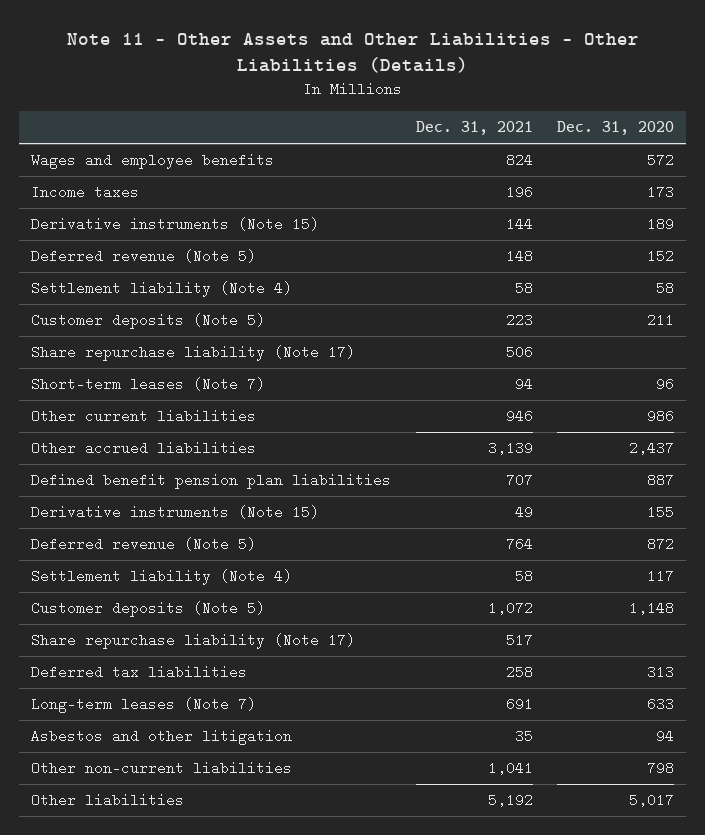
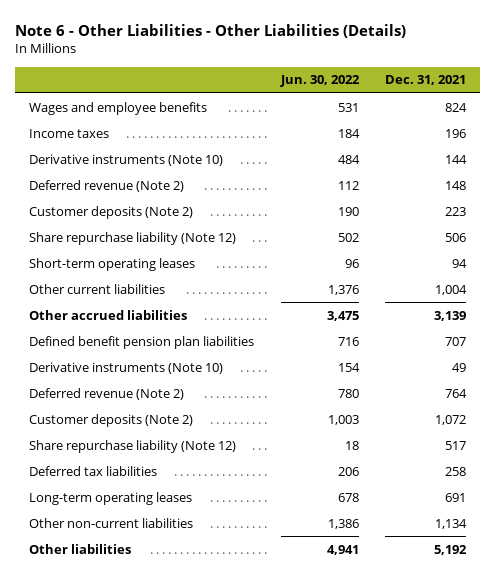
- Note 11 - Other Assets and Other Liabilities - Other Liabilities (Details)
+ Note 6 - Other Liabilities - Other Liabilities (Details)
- | Dec. 31, 2021 | Dec. 31, 2020
+ | Jun. 30, 2022 | Dec. 31, 2021
- Derivative instruments (Note 15) | 144 | 189
- Deferred revenue (Note 5) | 148 | 152
- Settlement liability (Note 4) | 58 | 58
- Customer deposits (Note 5) | 223 | 211
- Share repurchase liability (Note 17) | 506 |
- Short-term leases (Note 7) | 94 | 96
- Other current liabilities | 946 | 986
+ Derivative instruments (Note 10) | 484 | 144
+ Deferred revenue (Note 2) | 112 | 148
+ Customer deposits (Note 2) | 190 | 223
+ Share repurchase liability (Note 12) | 502 | 506
+ Short-term operating leases | 96 | 94
+ Other current liabilities | 1,376 | 1,004
- Derivative instruments (Note 15) | 49 | 155
- Deferred revenue (Note 5) | 764 | 872
- Settlement liability (Note 4) | 58 | 117
- Customer deposits (Note 5) | 1,072 | 1,148
- Share repurchase liability (Note 17) | 517 |
+ Derivative instruments (Note 10) | 154 | 49
+ Deferred revenue (Note 2) | 780 | 764
+ Customer deposits (Note 2) | 1,003 | 1,072
+ Share repurchase liability (Note 12) | 18 | 517
- Long-term leases (Note 7) | 691 | 633
- Asbestos and other litigation | 35 | 94
- Other non-current liabilities | 1,041 | 798
+ Long-term operating leases | 678 | 691
+ Other non-current liabilities | 1,386 | 1,134

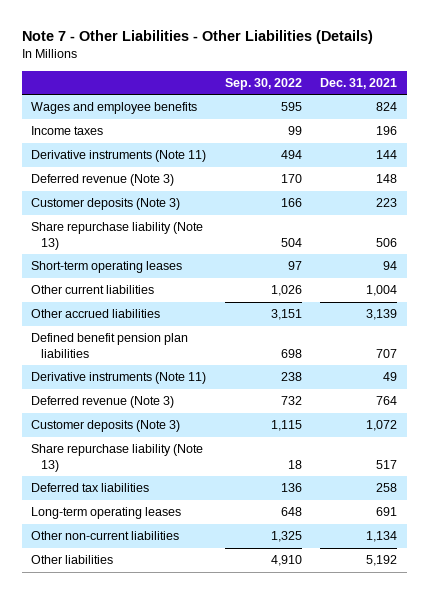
- Note 6 - Other Liabilities - Other Liabilities (Details)
+ Note 7 - Other Liabilities - Other Liabilities (Details)
- | Jun. 30, 2022 | Dec. 31, 2021
+ | Sep. 30, 2022 | Dec. 31, 2021
- Derivative instruments (Note 10) | 484 | 144
- Deferred revenue (Note 2) | 112 | 148
- Customer deposits (Note 2) | 190 | 223
- Share repurchase liability (Note 12) | 502 | 506
+ Derivative instruments (Note 11) | 494 | 144
+ Deferred revenue (Note 3) | 170 | 148
+ Customer deposits (Note 3) | 166 | 223
+ Share repurchase liability (Note 13) | 504 | 506
- Derivative instruments (Note 10) | 154 | 49
- Deferred revenue (Note 2) | 780 | 764
- Customer deposits (Note 2) | 1,003 | 1,072
- Share repurchase liability (Note 12) | 18 | 517
+ Derivative instruments (Note 11) | 238 | 49
+ Deferred revenue (Note 3) | 732 | 764
+ Customer deposits (Note 3) | 1,115 | 1,072
+ Share repurchase liability (Note 13) | 18 | 517

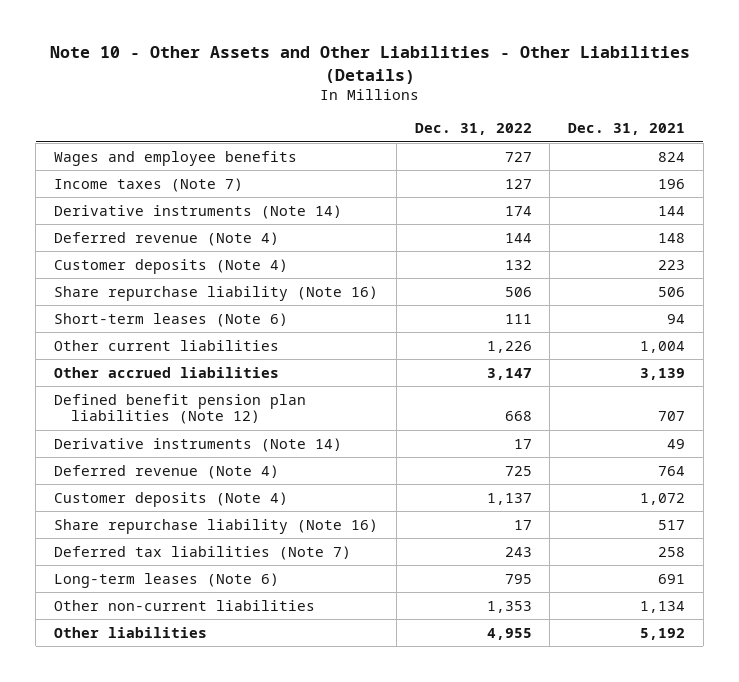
- Note 7 - Other Liabilities - Other Liabilities (Details)
+ Note 10 - Other Assets and Other Liabilities - Other Liabilities (Details)
- | Sep. 30, 2022 | Dec. 31, 2021
+ | Dec. 31, 2022 | Dec. 31, 2021
- Income taxes | 99 | 196
- Derivative instruments (Note 11) | 494 | 144
- Deferred revenue (Note 3) | 170 | 148
- Customer deposits (Note 3) | 166 | 223
- Share repurchase liability (Note 13) | 504 | 506
- Short-term operating leases | 97 | 94
+ Income taxes (Note 7) | 127 | 196
+ Derivative instruments (Note 14) | 174 | 144
+ Deferred revenue (Note 4) | 144 | 148
+ Customer deposits (Note 4) | 132 | 223
+ Share repurchase liability (Note 16) | 506 | 506
+ Short-term leases (Note 6) | 111 | 94
- Defined benefit pension plan liabilities | 698 | 707
- Derivative instruments (Note 11) | 238 | 49
- Deferred revenue (Note 3) | 732 | 764
- Customer deposits (Note 3) | 1,115 | 1,072
- Share repurchase liability (Note 13) | 18 | 517
- Deferred tax liabilities | 136 | 258
- Long-term operating leases | 648 | 691
+ Defined benefit pension plan liabilities (Note 12) | 668 | 707
+ Derivative instruments (Note 14) | 17 | 49
+ Deferred revenue (Note 4) | 725 | 764
+ Customer deposits (Note 4) | 1,137 | 1,072
+ Share repurchase liability (Note 16) | 17 | 517
+ Deferred tax liabilities (Note 7) | 243 | 258
+ Long-term leases (Note 6) | 795 | 691

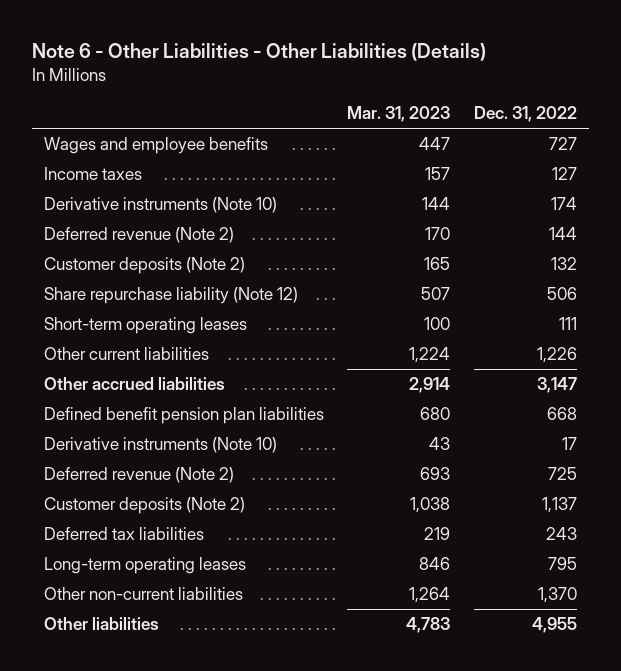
- Note 10 - Other Assets and Other Liabilities - Other Liabilities (Details)
+ Note 6 - Other Liabilities - Other Liabilities (Details)
- | Dec. 31, 2022 | Dec. 31, 2021
+ | Mar. 31, 2023 | Dec. 31, 2022
- Income taxes (Note 7) | 127 | 196
- Derivative instruments (Note 14) | 174 | 144
- Deferred revenue (Note 4) | 144 | 148
- Customer deposits (Note 4) | 132 | 223
- Share repurchase liability (Note 16) | 506 | 506
- Short-term leases (Note 6) | 111 | 94
+ Income taxes | 157 | 127
+ Derivative instruments (Note 10) | 144 | 174
+ Deferred revenue (Note 2) | 170 | 144
+ Customer deposits (Note 2) | 165 | 132
+ Share repurchase liability (Note 12) | 507 | 506
+ Short-term operating leases | 100 | 111
- Defined benefit pension plan liabilities (Note 12) | 668 | 707
- Derivative instruments (Note 14) | 17 | 49
- Deferred revenue (Note 4) | 725 | 764
- Customer deposits (Note 4) | 1,137 | 1,072
- Share repurchase liability (Note 16) | 17 | 517
- Deferred tax liabilities (Note 7) | 243 | 258
- Long-term leases (Note 6) | 795 | 691
- Other non-current liabilities | 1,353 | 1,134
+ Defined benefit pension plan liabilities | 680 | 668
+ Derivative instruments (Note 10) | 43 | 17
+ Deferred revenue (Note 2) | 693 | 725
+ Customer deposits (Note 2) | 1,038 | 1,137
+ Deferred tax liabilities | 219 | 243
+ Long-term operating leases | 846 | 795
+ Other non-current liabilities | 1,264 | 1,370

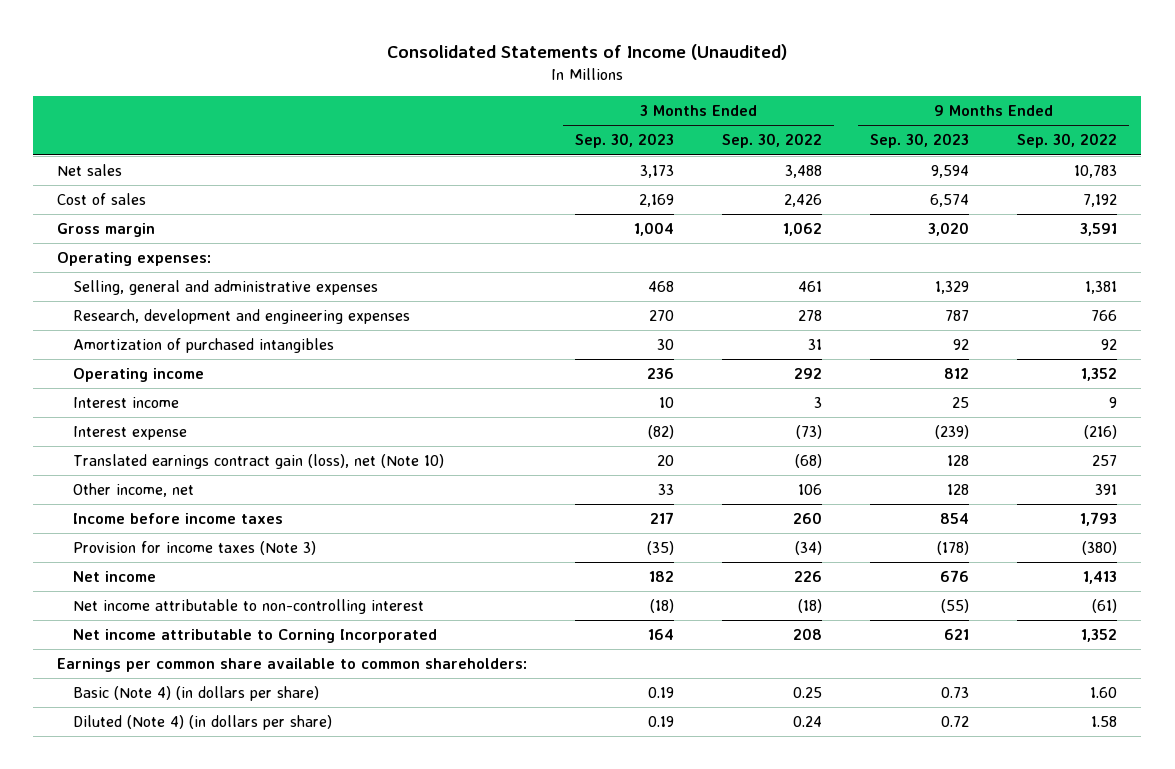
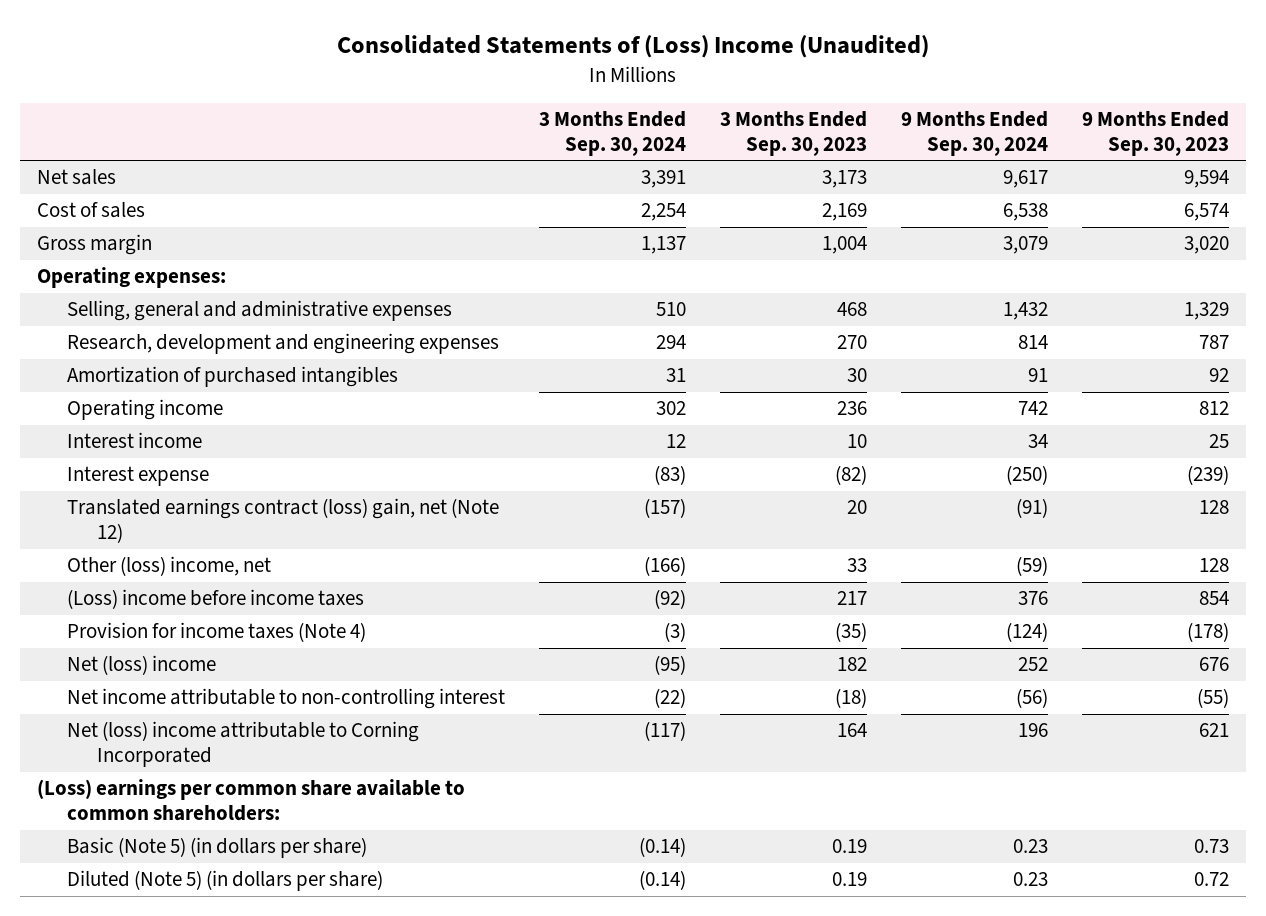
- Consolidated Statements of Income (Unaudited)
+ Consolidated Statements of (Loss) Income (Unaudited)
- | 3 Months Ended Sep. 30, 2023 | 3 Months Ended Sep. 30, 2022 | 9 Months Ended Sep. 30, 2023 | 9 Months Ended Sep. 30, 2022
+ | 3 Months Ended Sep. 30, 2024 | 3 Months Ended Sep. 30, 2023 | 9 Months Ended Sep. 30, 2024 | 9 Months Ended Sep. 30, 2023
- Translated earnings contract gain (loss), net (Note 10) | 20 | (68) | 128 | 257
- Other income, net | 33 | 106 | 128 | 391
- Income before income taxes | 217 | 260 | 854 | 1,793
- Provision for income taxes (Note 3) | (35) | (34) | (178) | (380)
- Net income | 182 | 226 | 676 | 1,413
+ Translated earnings contract (loss) gain, net (Note 12) | (157) | 20 | (91) | 128
+ Other (loss) income, net | (166) | 33 | (59) | 128
+ (Loss) income before income taxes | (92) | 217 | 376 | 854
+ Provision for income taxes (Note 4) | (3) | (35) | (124) | (178)
+ Net (loss) income | (95) | 182 | 252 | 676
- Net income attributable to Corning Incorporated | 164 | 208 | 621 | 1,352
- Earnings per common share available to common shareholders:
- Basic (Note 4) (in dollars per share) | 0.19 | 0.25 | 0.73 | 1.60
- Diluted (Note 4) (in dollars per share) | 0.19 | 0.24 | 0.72 | 1.58
+ Net (loss) income attributable to Corning Incorporated | (117) | 164 | 196 | 621
+ (Loss) earnings per common share available to common shareholders:
+ Basic (Note 5) (in dollars per share) | (0.14) | 0.19 | 0.23 | 0.73
+ Diluted (Note 5) (in dollars per share) | (0.14) | 0.19 | 0.23 | 0.72

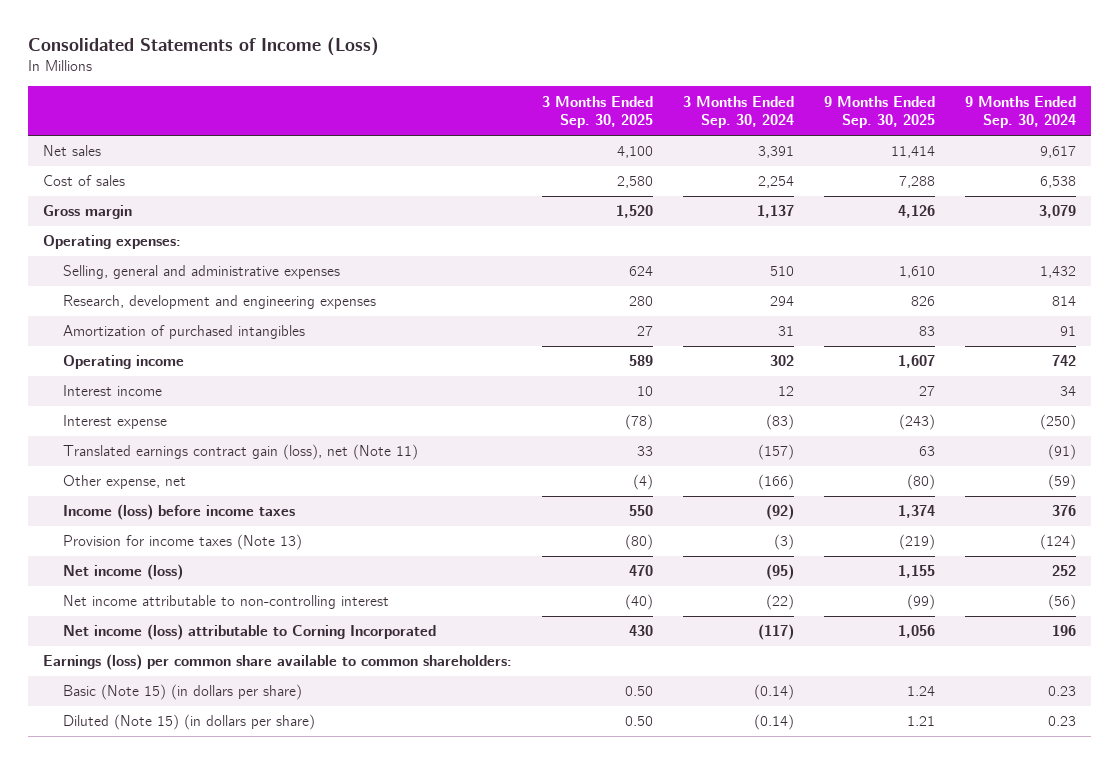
- Consolidated Statements of (Loss) Income (Unaudited)
+ Consolidated Statements of Income (Loss)
- | 3 Months Ended Sep. 30, 2024 | 3 Months Ended Sep. 30, 2023 | 9 Months Ended Sep. 30, 2024 | 9 Months Ended Sep. 30, 2023
+ | 3 Months Ended Sep. 30, 2025 | 3 Months Ended Sep. 30, 2024 | 9 Months Ended Sep. 30, 2025 | 9 Months Ended Sep. 30, 2024
- Translated earnings contract (loss) gain, net (Note 12) | (157) | 20 | (91) | 128
- Other (loss) income, net | (166) | 33 | (59) | 128
- (Loss) income before income taxes | (92) | 217 | 376 | 854
- Provision for income taxes (Note 4) | (3) | (35) | (124) | (178)
- Net (loss) income | (95) | 182 | 252 | 676
+ Translated earnings contract gain (loss), net (Note 11) | 33 | (157) | 63 | (91)
+ Other expense, net | (4) | (166) | (80) | (59)
+ Income (loss) before income taxes | 550 | (92) | 1,374 | 376
+ Provision for income taxes (Note 13) | (80) | (3) | (219) | (124)
+ Net income (loss) | 470 | (95) | 1,155 | 252
- Net (loss) income attributable to Corning Incorporated | (117) | 164 | 196 | 621
- (Loss) earnings per common share available to common shareholders:
- Basic (Note 5) (in dollars per share) | (0.14) | 0.19 | 0.23 | 0.73
- Diluted (Note 5) (in dollars per share) | (0.14) | 0.19 | 0.23 | 0.72
+ Net income (loss) attributable to Corning Incorporated | 430 | (117) | 1,056 | 196
+ Earnings (loss) per common share available to common shareholders:
+ Basic (Note 15) (in dollars per share) | 0.50 | (0.14) | 1.24 | 0.23
+ Diluted (Note 15) (in dollars per share) | 0.50 | (0.14) | 1.21 | 0.23

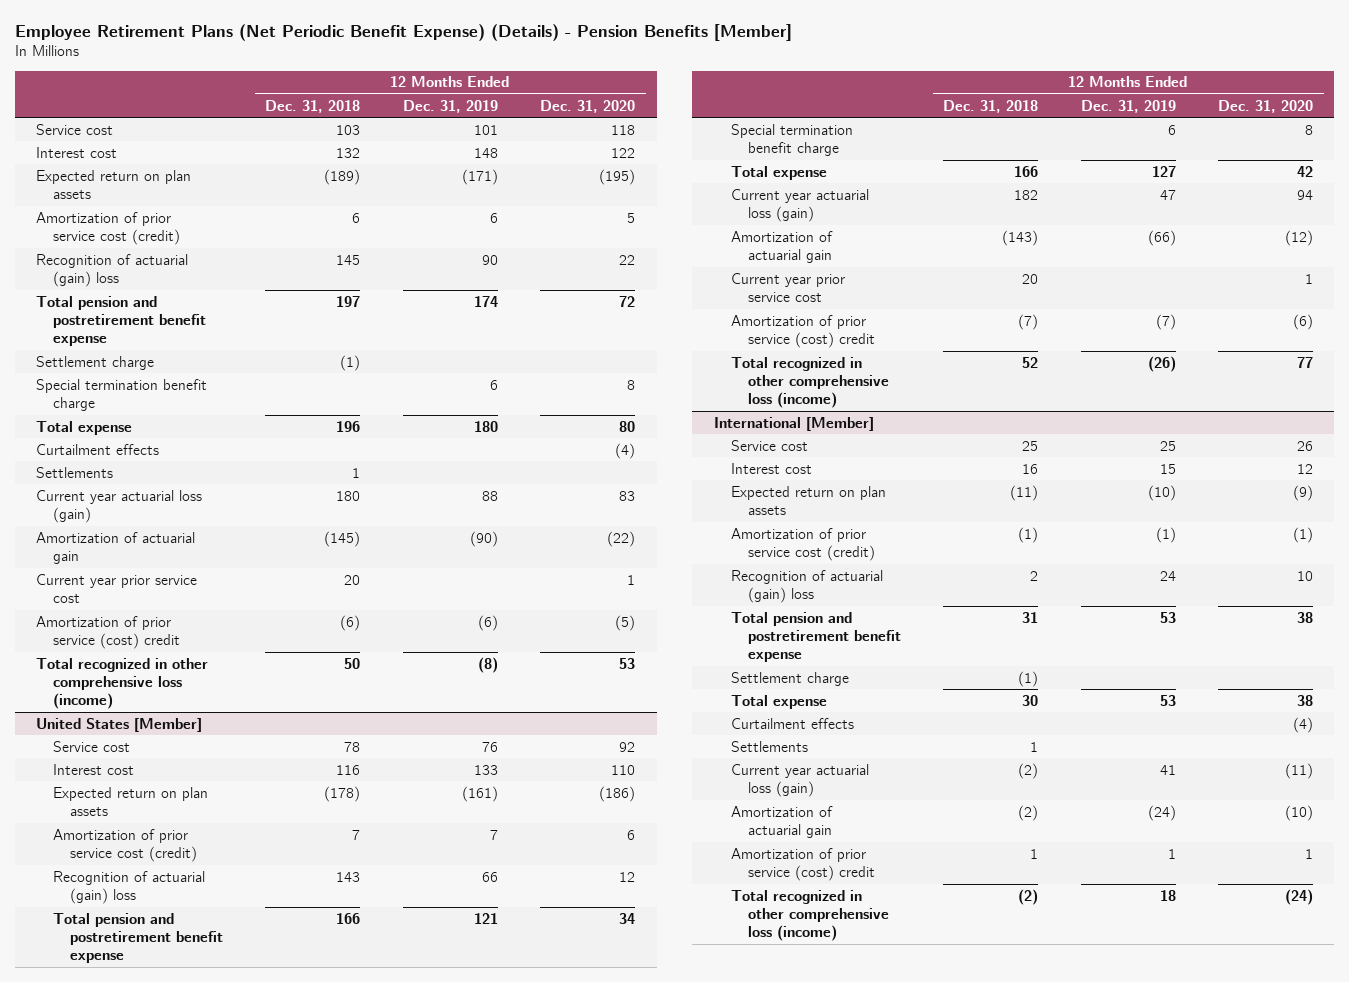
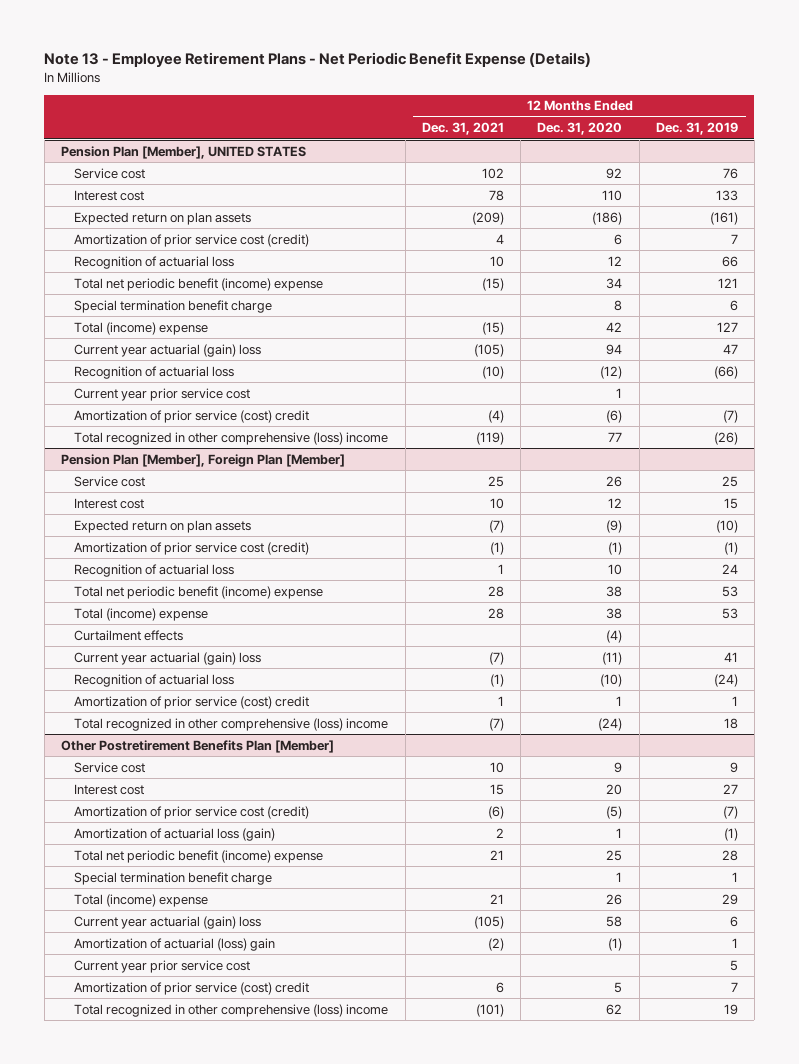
- Employee Retirement Plans (Net Periodic Benefit Expense) (Details) - Pension Benefits [Member]
+ Note 13 - Employee Retirement Plans - Net Periodic Benefit Expense (Details)
- | 12 Months Ended Dec. 31, 2018 | 12 Months Ended Dec. 31, 2019 | 12 Months Ended Dec. 31, 2020
+ | 12 Months Ended Dec. 31, 2021 | 12 Months Ended Dec. 31, 2020 | 12 Months Ended Dec. 31, 2019
- Service cost | 103 | 101 | 118
- Interest cost | 132 | 148 | 122
- Expected return on plan assets | (189) | (171) | (195)
- Amortization of prior service cost (credit) | 6 | 6 | 5
- Recognition of actuarial (gain) loss | 145 | 90 | 22
- Total pension and postretirement benefit expense | 197 | 174 | 72
- Settlement charge | (1) | |
- Special termination benefit charge | | 6 | 8
- Total expense | 196 | 180 | 80
- Curtailment effects | | | (4)
- Settlements | 1 | |
- Current year actuarial loss (gain) | 180 | 88 | 83
- Amortization of actuarial gain | (145) | (90) | (22)
- Current year prior service cost | 20 | | 1
- Amortization of prior service (cost) credit | (6) | (6) | (5)
- Total recognized in other comprehensive loss (income) | 50 | (8) | 53
- United States [Member]
+ Pension Plan [Member], UNITED STATES
- Recognition of actuarial (gain) loss | 143 | 66 | 12
- Total pension and postretirement benefit expense | 166 | 121 | 34
+ Recognition of actuarial loss | 10 | 12 | 66
+ Total net periodic benefit (income) expense | (15) | 34 | 121
- Total expense | 166 | 127 | 42
- Current year actuarial loss (gain) | 182 | 47 | 94
- Amortization of actuarial gain | (143) | (66) | (12)
+ Total (income) expense | (15) | 42 | 127
+ Current year actuarial (gain) loss | (105) | 94 | 47
+ Recognition of actuarial loss | (10) | (12) | (66)
- Total recognized in other comprehensive loss (income) | 52 | (26) | 77
- International [Member]
+ Total recognized in other comprehensive (loss) income | (119) | 77 | (26)
+ Pension Plan [Member], Foreign Plan [Member]
- Recognition of actuarial (gain) loss | 2 | 24 | 10
- Total pension and postretirement benefit expense | 31 | 53 | 38
- Settlement charge | (1) | |
- Total expense | 30 | 53 | 38
+ Recognition of actuarial loss | 1 | 10 | 24
+ Total net periodic benefit (income) expense | 28 | 38 | 53
+ Total (income) expense | 28 | 38 | 53
- Settlements | 1 | |
- Current year actuarial loss (gain) | (2) | 41 | (11)
- Amortization of actuarial gain | (2) | (24) | (10)
+ Current year actuarial (gain) loss | (7) | (11) | 41
+ Recognition of actuarial loss | (1) | (10) | (24)
- Total recognized in other comprehensive loss (income) | (2) | 18 | (24)
+ Total recognized in other comprehensive (loss) income | (7) | (24) | 18
+ Other Postretirement Benefits Plan [Member]
+ Service cost | 10 | 9 | 9
+ Interest cost | 15 | 20 | 27
+ Amortization of prior service cost (credit) | (6) | (5) | (7)
+ Amortization of actuarial loss (gain) | 2 | 1 | (1)
+ Total net periodic benefit (income) expense | 21 | 25 | 28
+ Special termination benefit charge | | 1 | 1
+ Total (income) expense | 21 | 26 | 29
+ Current year actuarial (gain) loss | (105) | 58 | 6
+ Amortization of actuarial (loss) gain | (2) | (1) | 1
+ Current year prior service cost | | | 5
+ Amortization of prior service (cost) credit | 6 | 5 | 7
+ Total recognized in other comprehensive (loss) income | (101) | 62 | 19

